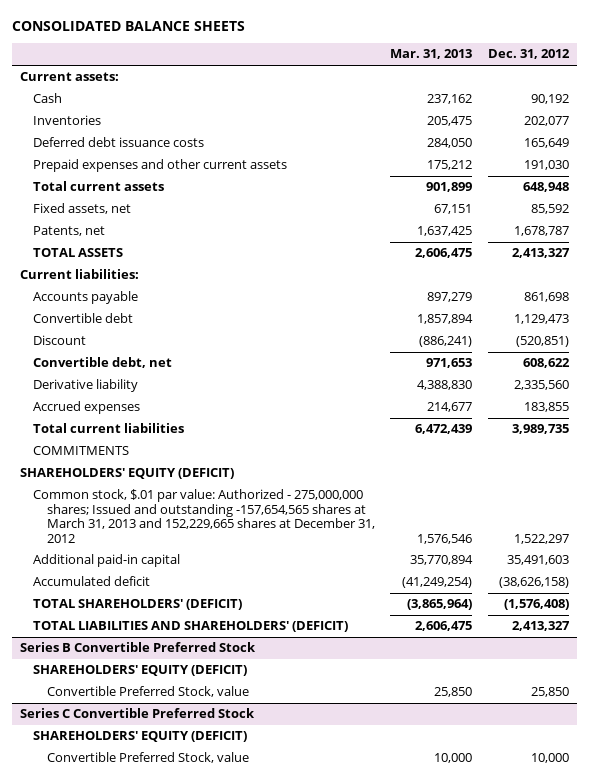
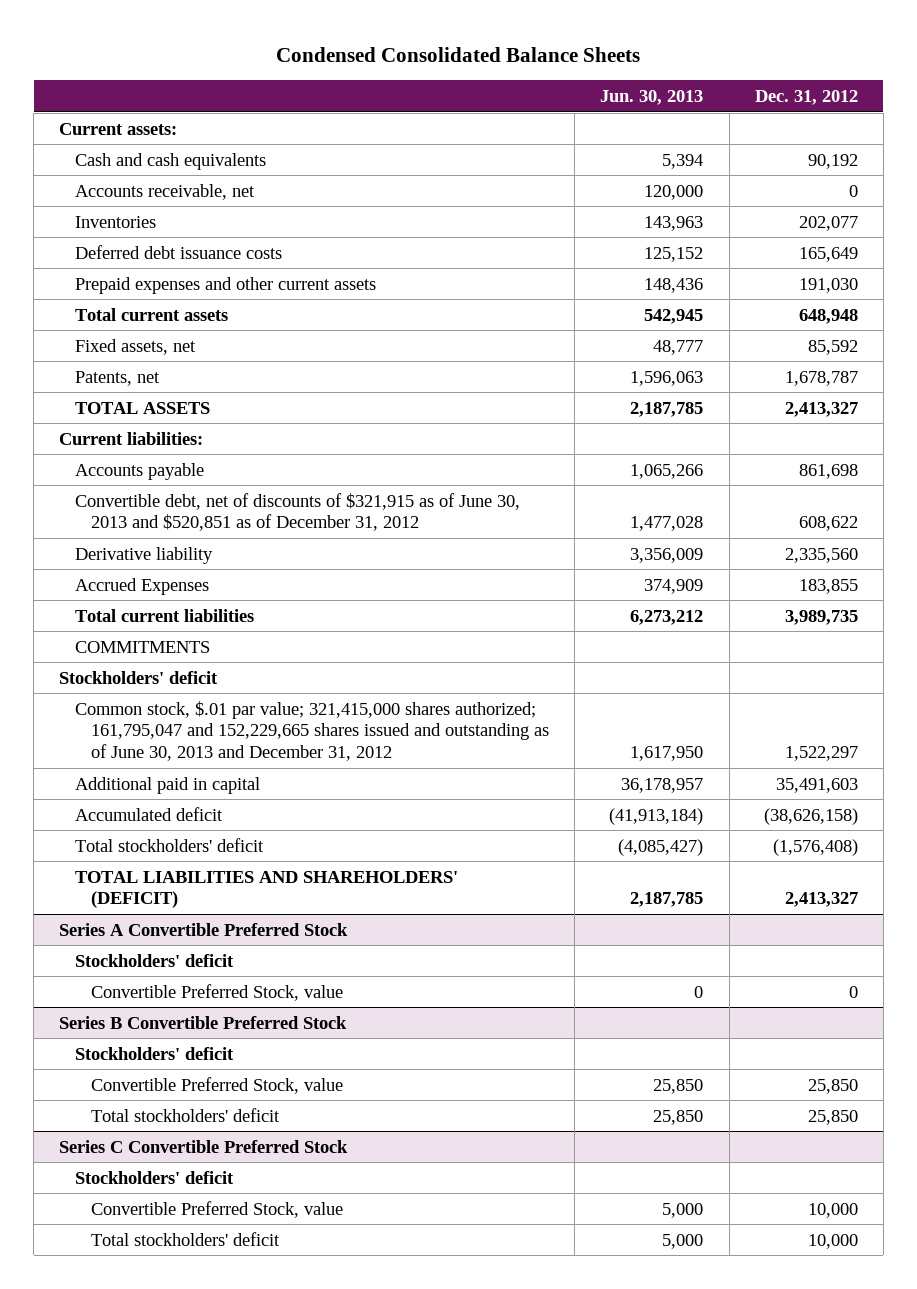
- CONSOLIDATED BALANCE SHEETS
+ Condensed Consolidated Balance Sheets
- | Mar. 31, 2013 | Dec. 31, 2012
+ | Jun. 30, 2013 | Dec. 31, 2012
- Cash | 237,162 | 90,192
+ Cash and cash equivalents | 5,394 | 90,192
+ Accounts receivable, net | 120,000 | 0
- Convertible debt | 1,857,894 | 1,129,473
- Discount | (886,241) | (520,851)
- Convertible debt, net | 971,653 | 608,622
+ Convertible debt, net of discounts of $321,915 as of June 30, 2013 and $520,851 as of December 31, 2012 | 1,477,028 | 608,622
- Accrued expenses | 214,677 | 183,855
+ Accrued Expenses | 374,909 | 183,855
- SHAREHOLDERS' EQUITY (DEFICIT)
- Common stock, $.01 par value: Authorized - 275,000,000 shares; Issued and outstanding -157,654,565 shares at March 31, 2013 and 152,229,665 shares at December 31, 2012 | 1,576,546 | 1,522,297
- Additional paid-in capital | 35,770,894 | 35,491,603
+ Stockholders' deficit
+ Common stock, $.01 par value; 321,415,000 shares authorized; 161,795,047 and 152,229,665 shares issued and outstanding as of June 30, 2013 and December 31, 2012 | 1,617,950 | 1,522,297
+ Additional paid in capital | 36,178,957 | 35,491,603
- TOTAL SHAREHOLDERS' (DEFICIT) | (3,865,964) | (1,576,408)
+ Total stockholders' deficit | (4,085,427) | (1,576,408)
+ Series A Convertible Preferred Stock
+ Stockholders' deficit
+ Convertible Preferred Stock, value | 0 | 0
@ Series B Convertible Preferred Stock
- SHAREHOLDERS' EQUITY (DEFICIT)
+ Stockholders' deficit
+ Total stockholders' deficit | 25,850 | 25,850
@ Series C Convertible Preferred Stock
- SHAREHOLDERS' EQUITY (DEFICIT)
+ Stockholders' deficit
+ Total stockholders' deficit | 5,000 | 10,000

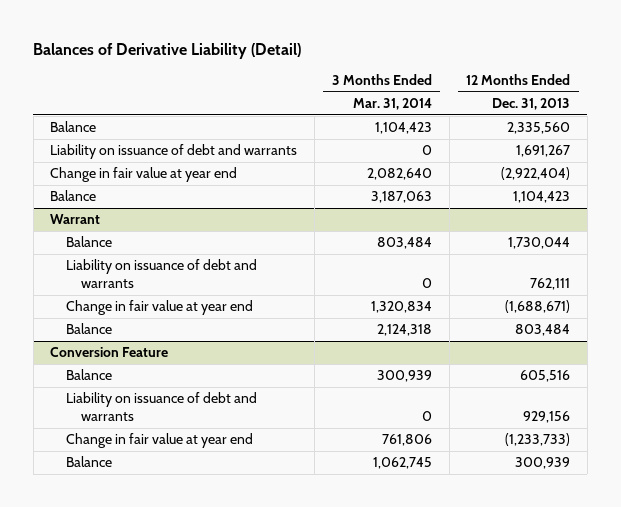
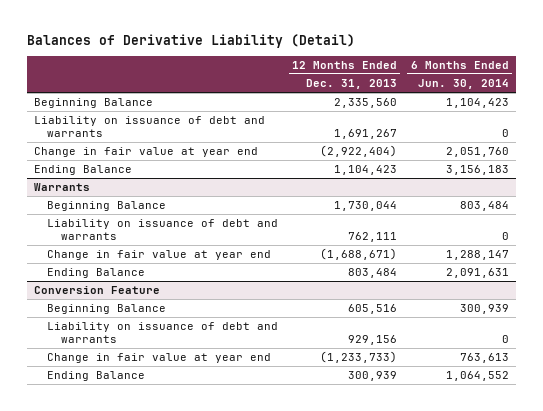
- | 3 Months Ended Mar. 31, 2014 | 12 Months Ended Dec. 31, 2013
+ | 12 Months Ended Dec. 31, 2013 | 6 Months Ended Jun. 30, 2014
- Balance | 1,104,423 | 2,335,560
+ Beginning Balance | 2,335,560 | 1,104,423
- Balance | 3,187,063 | 1,104,423
- Warrant
- Balance | 803,484 | 1,730,044
+ Ending Balance | 1,104,423 | 3,156,183
+ Warrants
+ Beginning Balance | 1,730,044 | 803,484
- Balance | 2,124,318 | 803,484
+ Ending Balance | 803,484 | 2,091,631
@ Conversion Feature
- Balance | 300,939 | 605,516
+ Beginning Balance | 605,516 | 300,939
- Balance | 1,062,745 | 300,939
+ Ending Balance | 300,939 | 1,064,552

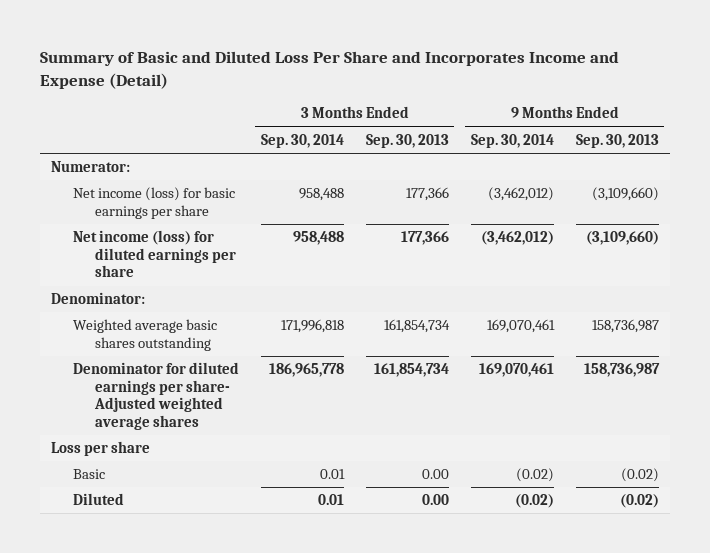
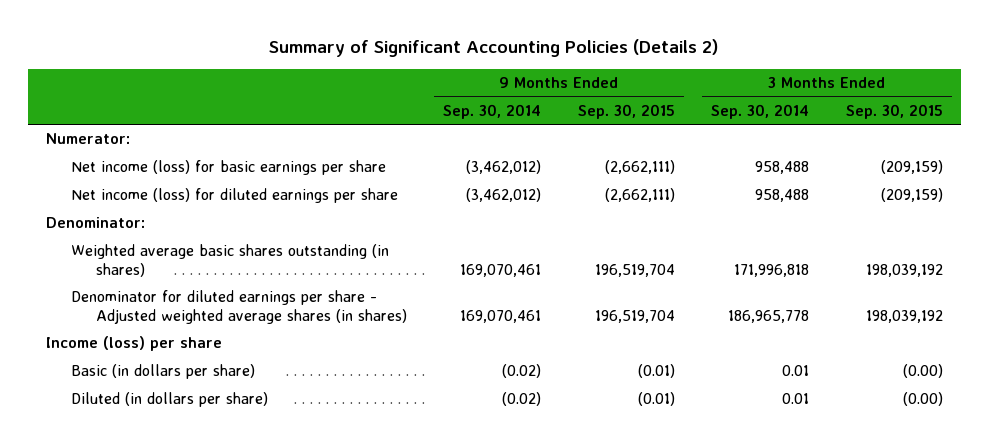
- Summary of Basic and Diluted Loss Per Share and Incorporates Income and Expense (Detail)
+ Summary of Significant Accounting Policies (Details 2)
- | 3 Months Ended Sep. 30, 2014 | 3 Months Ended Sep. 30, 2013 | 9 Months Ended Sep. 30, 2014 | 9 Months Ended Sep. 30, 2013
+ | 9 Months Ended Sep. 30, 2014 | 9 Months Ended Sep. 30, 2015 | 3 Months Ended Sep. 30, 2014 | 3 Months Ended Sep. 30, 2015
- Weighted average basic shares outstanding | 171,996,818 | 161,854,734 | 169,070,461 | 158,736,987
- Denominator for diluted earnings per share- Adjusted weighted average shares | 186,965,778 | 161,854,734 | 169,070,461 | 158,736,987
- Loss per share
- Basic | 0.01 | 0.00 | (0.02) | (0.02)
- Diluted | 0.01 | 0.00 | (0.02) | (0.02)
+ Weighted average basic shares outstanding (in shares) | 169,070,461 | 196,519,704 | 171,996,818 | 198,039,192
+ Denominator for diluted earnings per share - Adjusted weighted average shares (in shares) | 169,070,461 | 196,519,704 | 186,965,778 | 198,039,192
+ Income (loss) per share
+ Basic (in dollars per share) | (0.02) | (0.01) | 0.01 | (0.00)
+ Diluted (in dollars per share) | (0.02) | (0.01) | 0.01 | (0.00)

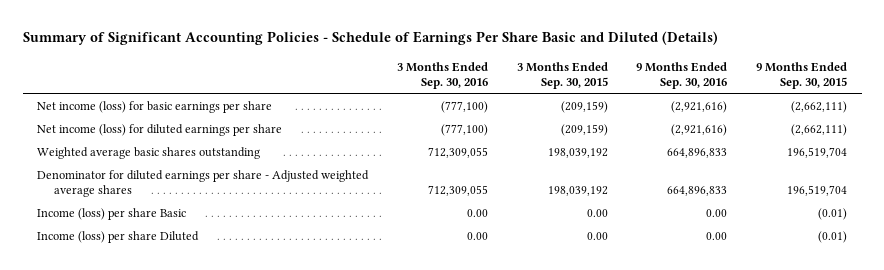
- Summary of Significant Accounting Policies (Details 2)
+ Summary of Significant Accounting Policies - Schedule of Earnings Per Share Basic and Diluted (Details)
- | 9 Months Ended Sep. 30, 2014 | 9 Months Ended Sep. 30, 2015 | 3 Months Ended Sep. 30, 2014 | 3 Months Ended Sep. 30, 2015
+ | 3 Months Ended Sep. 30, 2016 | 3 Months Ended Sep. 30, 2015 | 9 Months Ended Sep. 30, 2016 | 9 Months Ended Sep. 30, 2015
- Numerator:
- Denominator:
- Weighted average basic shares outstanding (in shares) | 169,070,461 | 196,519,704 | 171,996,818 | 198,039,192
- Denominator for diluted earnings per share - Adjusted weighted average shares (in shares) | 169,070,461 | 196,519,704 | 186,965,778 | 198,039,192
- Income (loss) per share
- Basic (in dollars per share) | (0.02) | (0.01) | 0.01 | (0.00)
- Diluted (in dollars per share) | (0.02) | (0.01) | 0.01 | (0.00)
+ Weighted average basic shares outstanding | 712,309,055 | 198,039,192 | 664,896,833 | 196,519,704
+ Denominator for diluted earnings per share - Adjusted weighted average shares | 712,309,055 | 198,039,192 | 664,896,833 | 196,519,704
+ Income (loss) per share Basic | 0.00 | 0.00 | 0.00 | (0.01)
+ Income (loss) per share Diluted | 0.00 | 0.00 | 0.00 | (0.01)

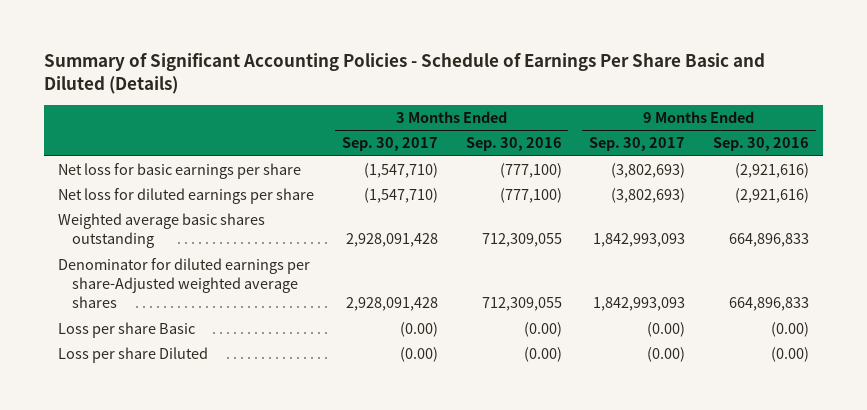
- | 3 Months Ended Sep. 30, 2016 | 3 Months Ended Sep. 30, 2015 | 9 Months Ended Sep. 30, 2016 | 9 Months Ended Sep. 30, 2015
+ | 3 Months Ended Sep. 30, 2017 | 3 Months Ended Sep. 30, 2016 | 9 Months Ended Sep. 30, 2017 | 9 Months Ended Sep. 30, 2016
- Net income (loss) for basic earnings per share | (777,100) | (209,159) | (2,921,616) | (2,662,111)
- Net income (loss) for diluted earnings per share | (777,100) | (209,159) | (2,921,616) | (2,662,111)
+ Net loss for basic earnings per share | (1,547,710) | (777,100) | (3,802,693) | (2,921,616)
+ Net loss for diluted earnings per share | (1,547,710) | (777,100) | (3,802,693) | (2,921,616)
- Denominator for diluted earnings per share - Adjusted weighted average shares | 712,309,055 | 198,039,192 | 664,896,833 | 196,519,704
- Income (loss) per share Basic | 0.00 | 0.00 | 0.00 | (0.01)
- Income (loss) per share Diluted | 0.00 | 0.00 | 0.00 | (0.01)
+ Denominator for diluted earnings per share-Adjusted weighted average shares | 2,928,091,428 | 712,309,055 | 1,842,993,093 | 664,896,833
+ Loss per share Basic | (0.00) | (0.00) | (0.00) | (0.00)
+ Loss per share Diluted | (0.00) | (0.00) | (0.00) | (0.00)

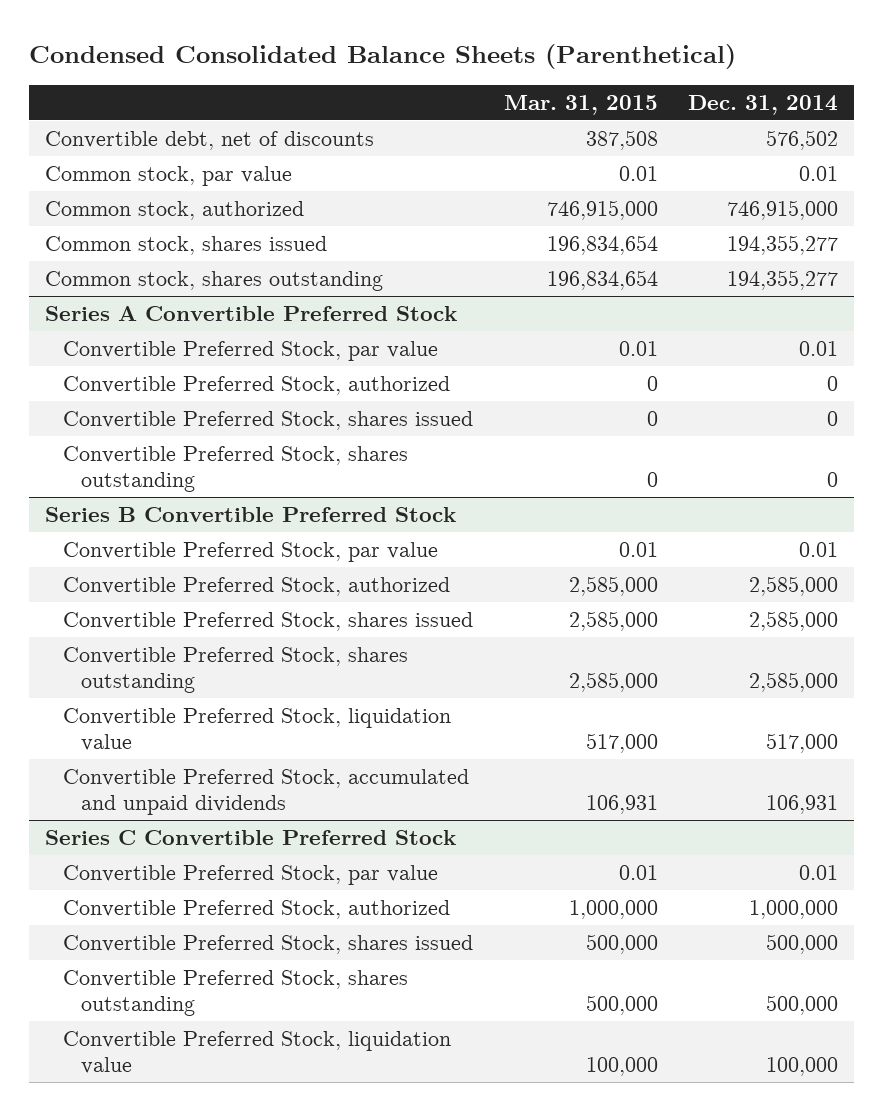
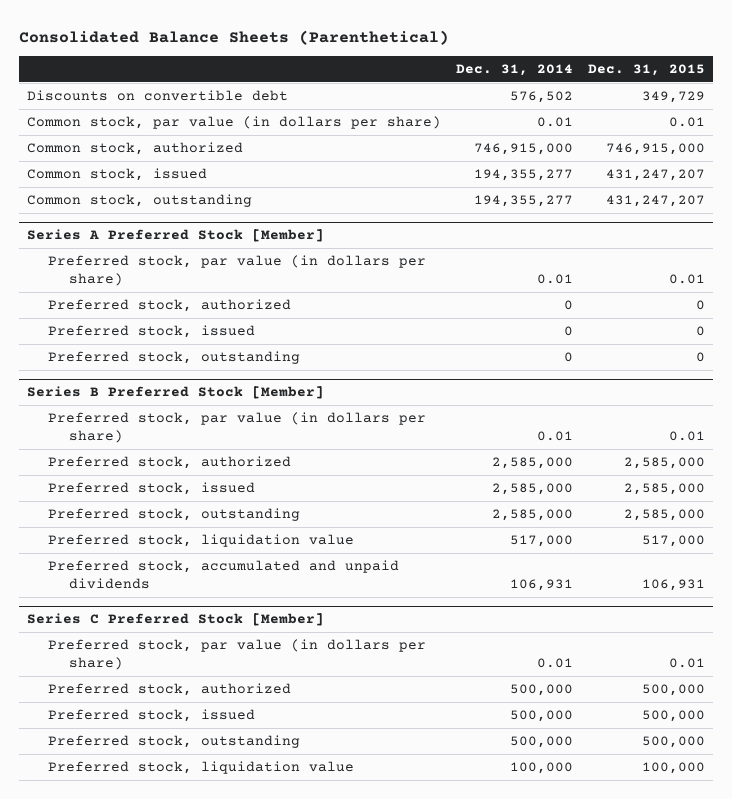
- Condensed Consolidated Balance Sheets (Parenthetical)
+ Consolidated Balance Sheets (Parenthetical)
- | Mar. 31, 2015 | Dec. 31, 2014
+ | Dec. 31, 2014 | Dec. 31, 2015
- Convertible debt, net of discounts | 387,508 | 576,502
- Common stock, par value | 0.01 | 0.01
+ Discounts on convertible debt | 576,502 | 349,729
+ Common stock, par value (in dollars per share) | 0.01 | 0.01
- Common stock, shares issued | 196,834,654 | 194,355,277
- Common stock, shares outstanding | 196,834,654 | 194,355,277
- Series A Convertible Preferred Stock
- Convertible Preferred Stock, par value | 0.01 | 0.01
- Convertible Preferred Stock, authorized | 0 | 0
- Convertible Preferred Stock, shares issued | 0 | 0
- Convertible Preferred Stock, shares outstanding | 0 | 0
- Series B Convertible Preferred Stock
- Convertible Preferred Stock, par value | 0.01 | 0.01
- Convertible Preferred Stock, authorized | 2,585,000 | 2,585,000
- Convertible Preferred Stock, shares issued | 2,585,000 | 2,585,000
- Convertible Preferred Stock, shares outstanding | 2,585,000 | 2,585,000
- Convertible Preferred Stock, liquidation value | 517,000 | 517,000
- Convertible Preferred Stock, accumulated and unpaid dividends | 106,931 | 106,931
- Series C Convertible Preferred Stock
- Convertible Preferred Stock, par value | 0.01 | 0.01
- Convertible Preferred Stock, authorized | 1,000,000 | 1,000,000
- Convertible Preferred Stock, shares issued | 500,000 | 500,000
- Convertible Preferred Stock, shares outstanding | 500,000 | 500,000
- Convertible Preferred Stock, liquidation value | 100,000 | 100,000
+ Common stock, issued | 194,355,277 | 431,247,207
+ Common stock, outstanding | 194,355,277 | 431,247,207
+ Series A Preferred Stock [Member]
+ Preferred stock, par value (in dollars per share) | 0.01 | 0.01
+ Preferred stock, authorized | 0 | 0
+ Preferred stock, issued | 0 | 0
+ Preferred stock, outstanding | 0 | 0
+ Series B Preferred Stock [Member]
+ Preferred stock, par value (in dollars per share) | 0.01 | 0.01
+ Preferred stock, authorized | 2,585,000 | 2,585,000
+ Preferred stock, issued | 2,585,000 | 2,585,000
+ Preferred stock, outstanding | 2,585,000 | 2,585,000
+ Preferred stock, liquidation value | 517,000 | 517,000
+ Preferred stock, accumulated and unpaid dividends | 106,931 | 106,931
+ Series C Preferred Stock [Member]
+ Preferred stock, par value (in dollars per share) | 0.01 | 0.01
+ Preferred stock, authorized | 500,000 | 500,000
+ Preferred stock, issued | 500,000 | 500,000
+ Preferred stock, outstanding | 500,000 | 500,000
+ Preferred stock, liquidation value | 100,000 | 100,000

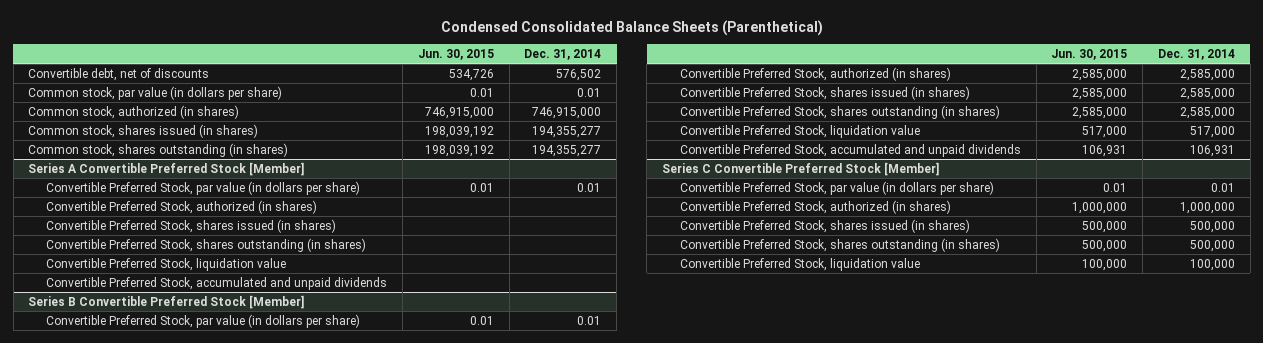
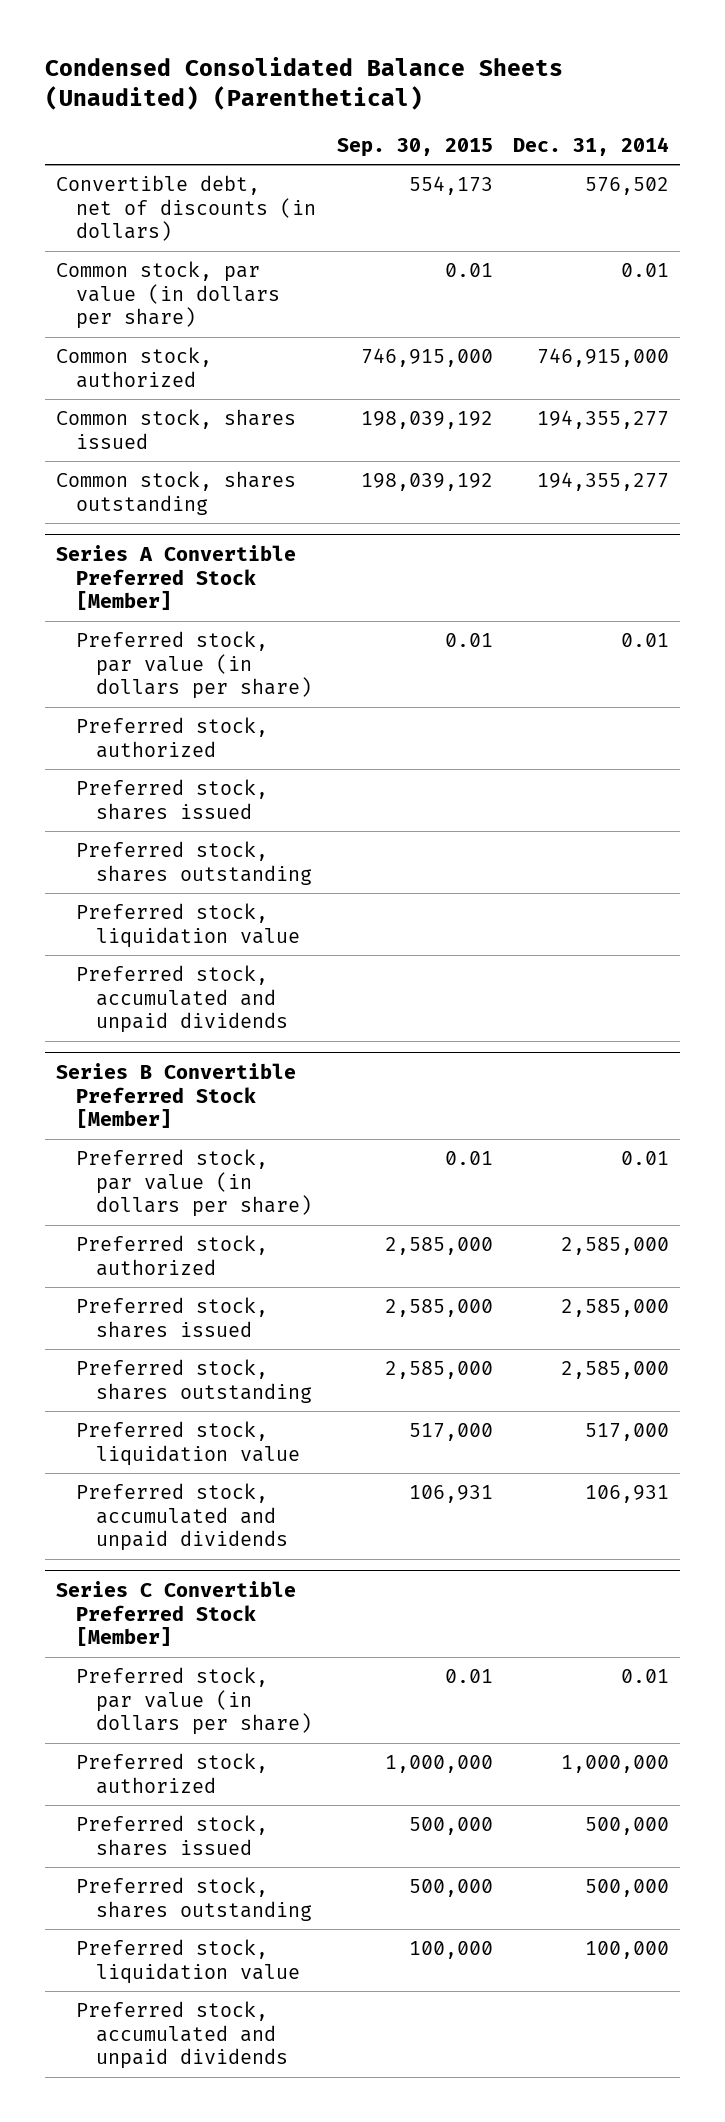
- Condensed Consolidated Balance Sheets (Parenthetical)
+ Condensed Consolidated Balance Sheets (Unaudited) (Parenthetical)
- | Jun. 30, 2015 | Dec. 31, 2014
+ | Sep. 30, 2015 | Dec. 31, 2014
- Convertible debt, net of discounts | 534,726 | 576,502
+ Convertible debt, net of discounts (in dollars) | 554,173 | 576,502
- Common stock, authorized (in shares) | 746,915,000 | 746,915,000
- Common stock, shares issued (in shares) | 198,039,192 | 194,355,277
- Common stock, shares outstanding (in shares) | 198,039,192 | 194,355,277
+ Common stock, authorized | 746,915,000 | 746,915,000
+ Common stock, shares issued | 198,039,192 | 194,355,277
+ Common stock, shares outstanding | 198,039,192 | 194,355,277
@ Series A Convertible Preferred Stock [Member]
- Convertible Preferred Stock, par value (in dollars per share) | 0.01 | 0.01
- Convertible Preferred Stock, authorized (in shares)
- Convertible Preferred Stock, shares issued (in shares)
- Convertible Preferred Stock, shares outstanding (in shares)
- Convertible Preferred Stock, liquidation value
- Convertible Preferred Stock, accumulated and unpaid dividends
+ Preferred stock, par value (in dollars per share) | 0.01 | 0.01
+ Preferred stock, authorized
+ Preferred stock, shares issued
+ Preferred stock, shares outstanding
+ Preferred stock, liquidation value
+ Preferred stock, accumulated and unpaid dividends
@ Series B Convertible Preferred Stock [Member]
- Convertible Preferred Stock, par value (in dollars per share) | 0.01 | 0.01
- Convertible Preferred Stock, authorized (in shares) | 2,585,000 | 2,585,000
- Convertible Preferred Stock, shares issued (in shares) | 2,585,000 | 2,585,000
- Convertible Preferred Stock, shares outstanding (in shares) | 2,585,000 | 2,585,000
- Convertible Preferred Stock, liquidation value | 517,000 | 517,000
- Convertible Preferred Stock, accumulated and unpaid dividends | 106,931 | 106,931
+ Preferred stock, par value (in dollars per share) | 0.01 | 0.01
+ Preferred stock, authorized | 2,585,000 | 2,585,000
+ Preferred stock, shares issued | 2,585,000 | 2,585,000
+ Preferred stock, shares outstanding | 2,585,000 | 2,585,000
+ Preferred stock, liquidation value | 517,000 | 517,000
+ Preferred stock, accumulated and unpaid dividends | 106,931 | 106,931
@ Series C Convertible Preferred Stock [Member]
- Convertible Preferred Stock, par value (in dollars per share) | 0.01 | 0.01
- Convertible Preferred Stock, authorized (in shares) | 1,000,000 | 1,000,000
- Convertible Preferred Stock, shares issued (in shares) | 500,000 | 500,000
- Convertible Preferred Stock, shares outstanding (in shares) | 500,000 | 500,000
- Convertible Preferred Stock, liquidation value | 100,000 | 100,000
+ Preferred stock, par value (in dollars per share) | 0.01 | 0.01
+ Preferred stock, authorized | 1,000,000 | 1,000,000
+ Preferred stock, shares issued | 500,000 | 500,000
+ Preferred stock, shares outstanding | 500,000 | 500,000
+ Preferred stock, liquidation value | 100,000 | 100,000
+ Preferred stock, accumulated and unpaid dividends

